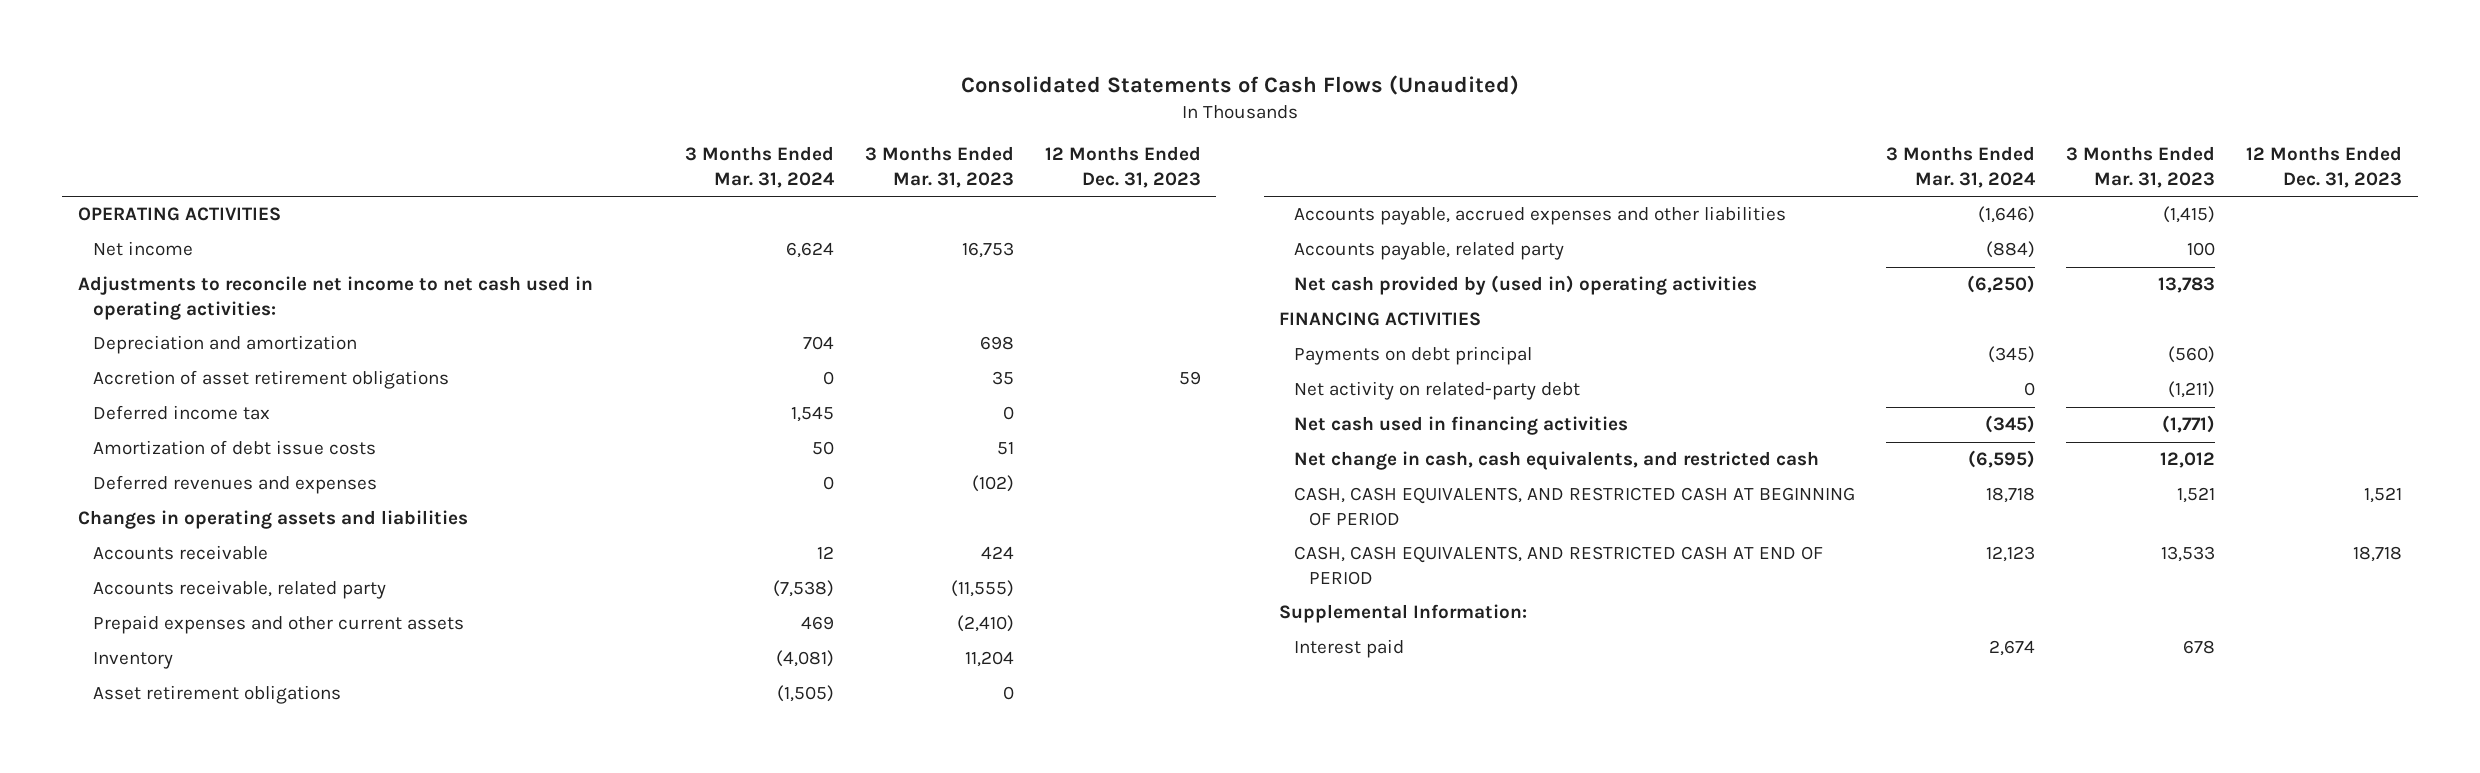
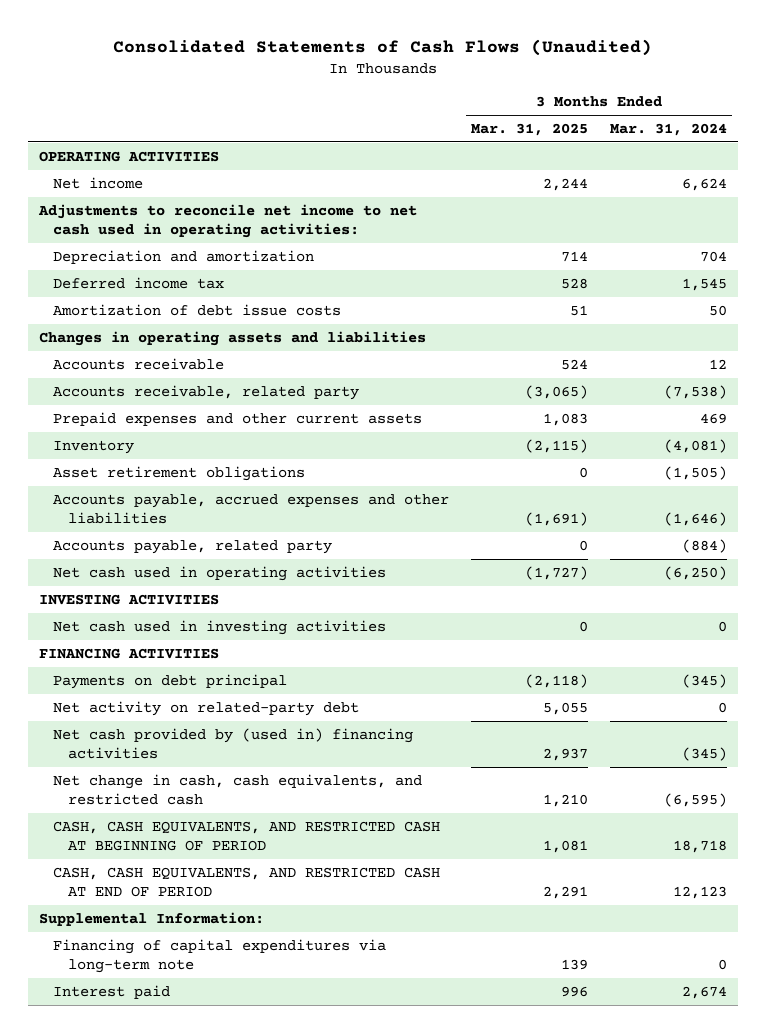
- | 3 Months Ended Mar. 31, 2024 | 3 Months Ended Mar. 31, 2023 | 12 Months Ended Dec. 31, 2023
+ | 3 Months Ended Mar. 31, 2025 | 3 Months Ended Mar. 31, 2024
- Accretion of asset retirement obligations | 0 | 35 | 59
- Deferred revenues and expenses | 0 | (102) |
- Net cash provided by (used in) operating activities | (6,250) | 13,783 |
+ Net cash used in operating activities | (1,727) | (6,250)
+ INVESTING ACTIVITIES
+ Net cash used in investing activities | 0 | 0
- Net cash used in financing activities | (345) | (1,771) |
+ Net cash provided by (used in) financing activities | 2,937 | (345)
+ Financing of capital expenditures via long-term note | 139 | 0

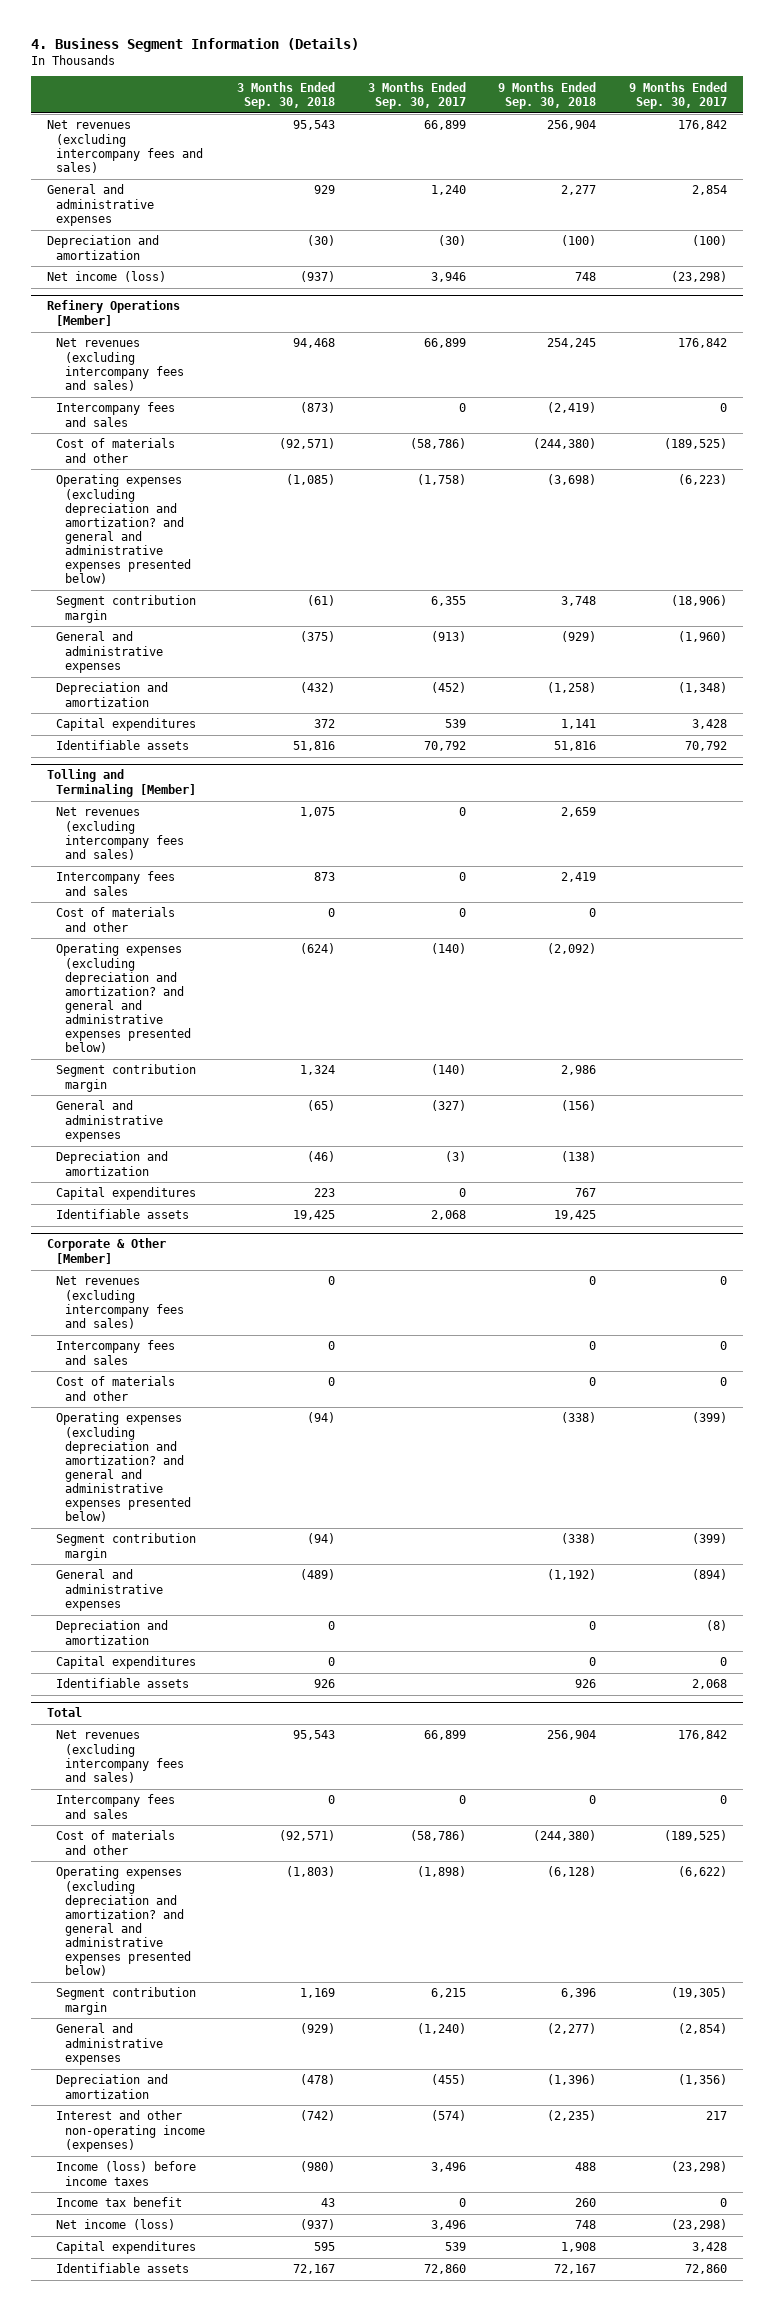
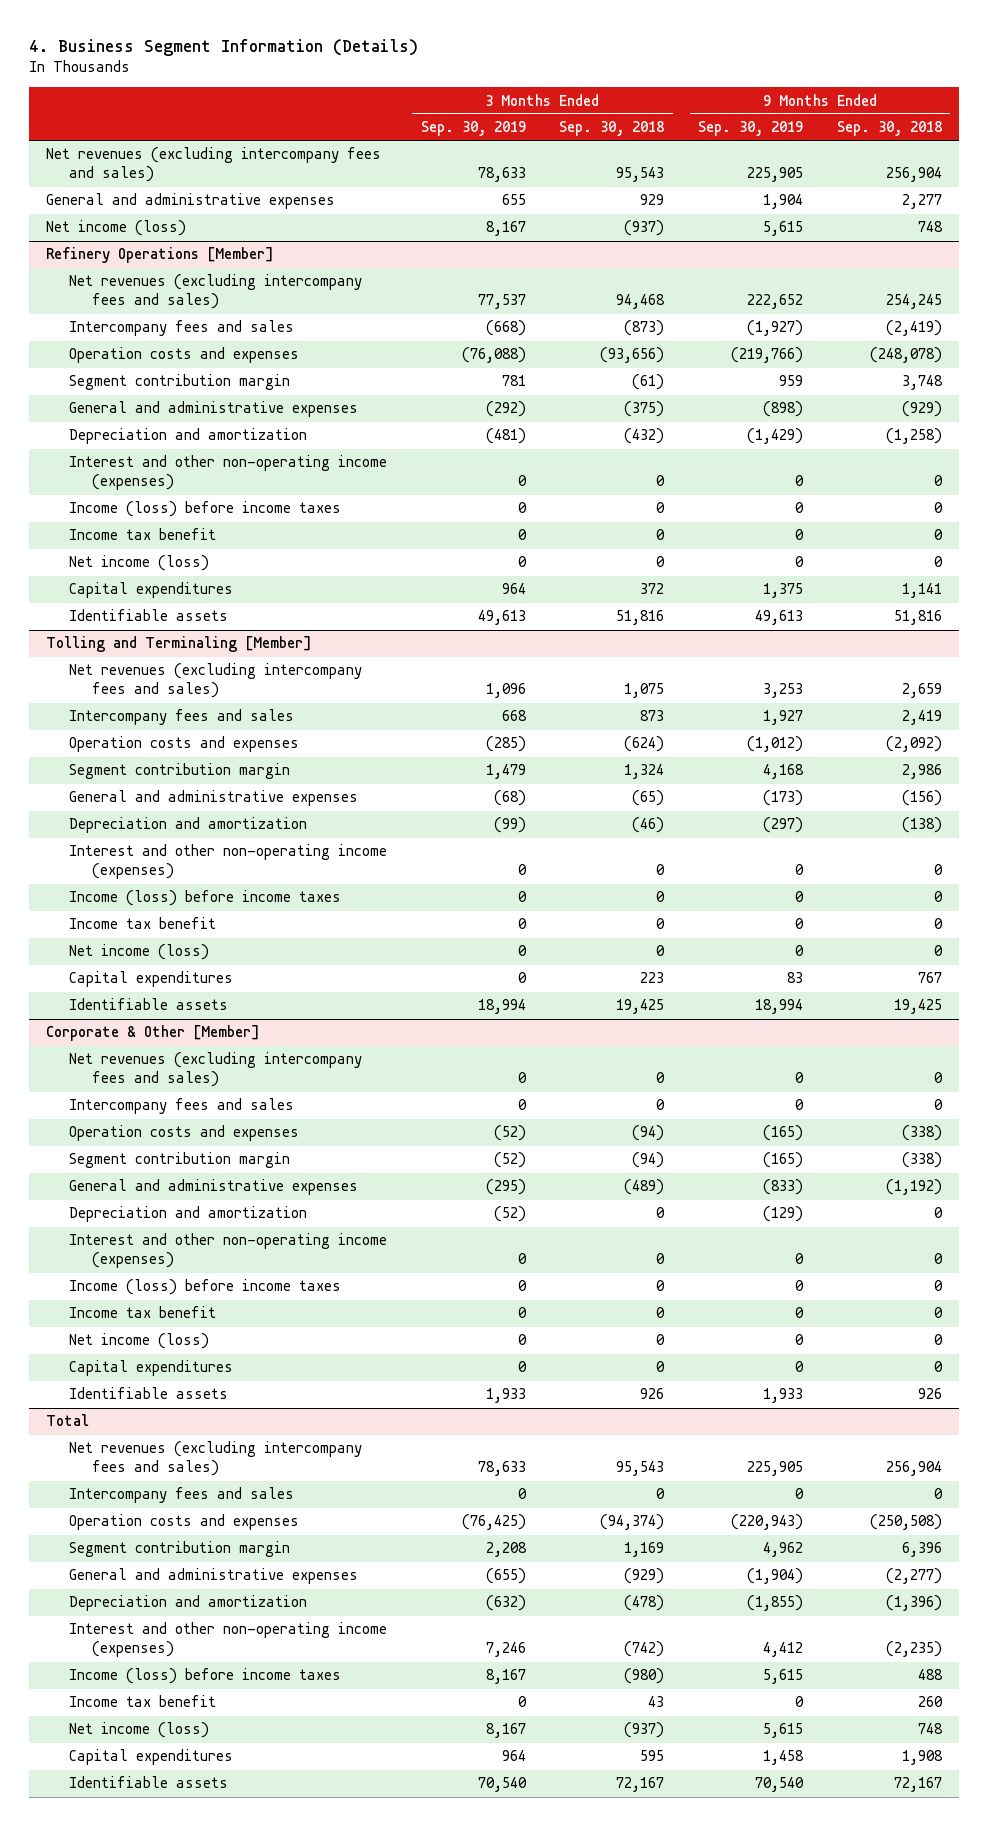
- | 3 Months Ended Sep. 30, 2018 | 3 Months Ended Sep. 30, 2017 | 9 Months Ended Sep. 30, 2018 | 9 Months Ended Sep. 30, 2017
+ | 3 Months Ended Sep. 30, 2019 | 3 Months Ended Sep. 30, 2018 | 9 Months Ended Sep. 30, 2019 | 9 Months Ended Sep. 30, 2018
- Depreciation and amortization | (30) | (30) | (100) | (100)
@ Refinery Operations [Member]
- Cost of materials and other | (92,571) | (58,786) | (244,380) | (189,525)
- Operating expenses (excluding depreciation and amortization? and general and administrative expenses presented below) | (1,085) | (1,758) | (3,698) | (6,223)
+ Operation costs and expenses | (76,088) | (93,656) | (219,766) | (248,078)
+ Interest and other non-operating income (expenses) | 0 | 0 | 0 | 0
+ Income (loss) before income taxes | 0 | 0 | 0 | 0
+ Income tax benefit | 0 | 0 | 0 | 0
+ Net income (loss) | 0 | 0 | 0 | 0
@ Tolling and Terminaling [Member]
- Cost of materials and other | 0 | 0 | 0 |
- Operating expenses (excluding depreciation and amortization? and general and administrative expenses presented below) | (624) | (140) | (2,092) |
+ Operation costs and expenses | (285) | (624) | (1,012) | (2,092)
+ Interest and other non-operating income (expenses) | 0 | 0 | 0 | 0
+ Income (loss) before income taxes | 0 | 0 | 0 | 0
+ Income tax benefit | 0 | 0 | 0 | 0
+ Net income (loss) | 0 | 0 | 0 | 0
@ Corporate & Other [Member]
- Cost of materials and other | 0 | | 0 | 0
- Operating expenses (excluding depreciation and amortization? and general and administrative expenses presented below) | (94) | | (338) | (399)
+ Operation costs and expenses | (52) | (94) | (165) | (338)
+ Interest and other non-operating income (expenses) | 0 | 0 | 0 | 0
+ Income (loss) before income taxes | 0 | 0 | 0 | 0
+ Income tax benefit | 0 | 0 | 0 | 0
+ Net income (loss) | 0 | 0 | 0 | 0
@ Total
- Cost of materials and other | (92,571) | (58,786) | (244,380) | (189,525)
- Operating expenses (excluding depreciation and amortization? and general and administrative expenses presented below) | (1,803) | (1,898) | (6,128) | (6,622)
+ Operation costs and expenses | (76,425) | (94,374) | (220,943) | (250,508)

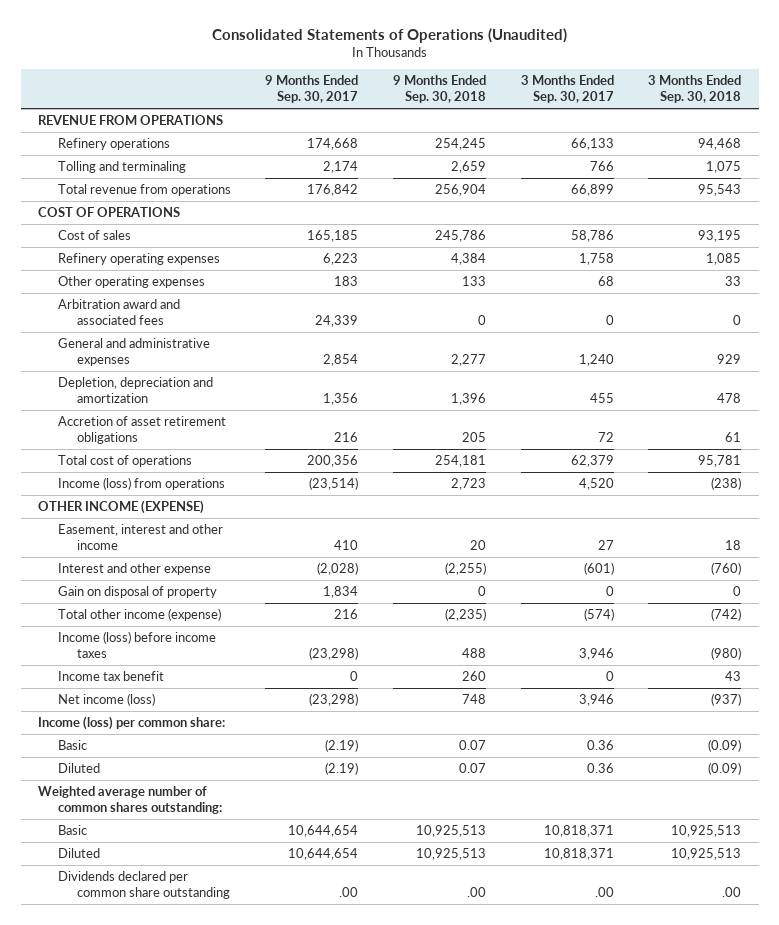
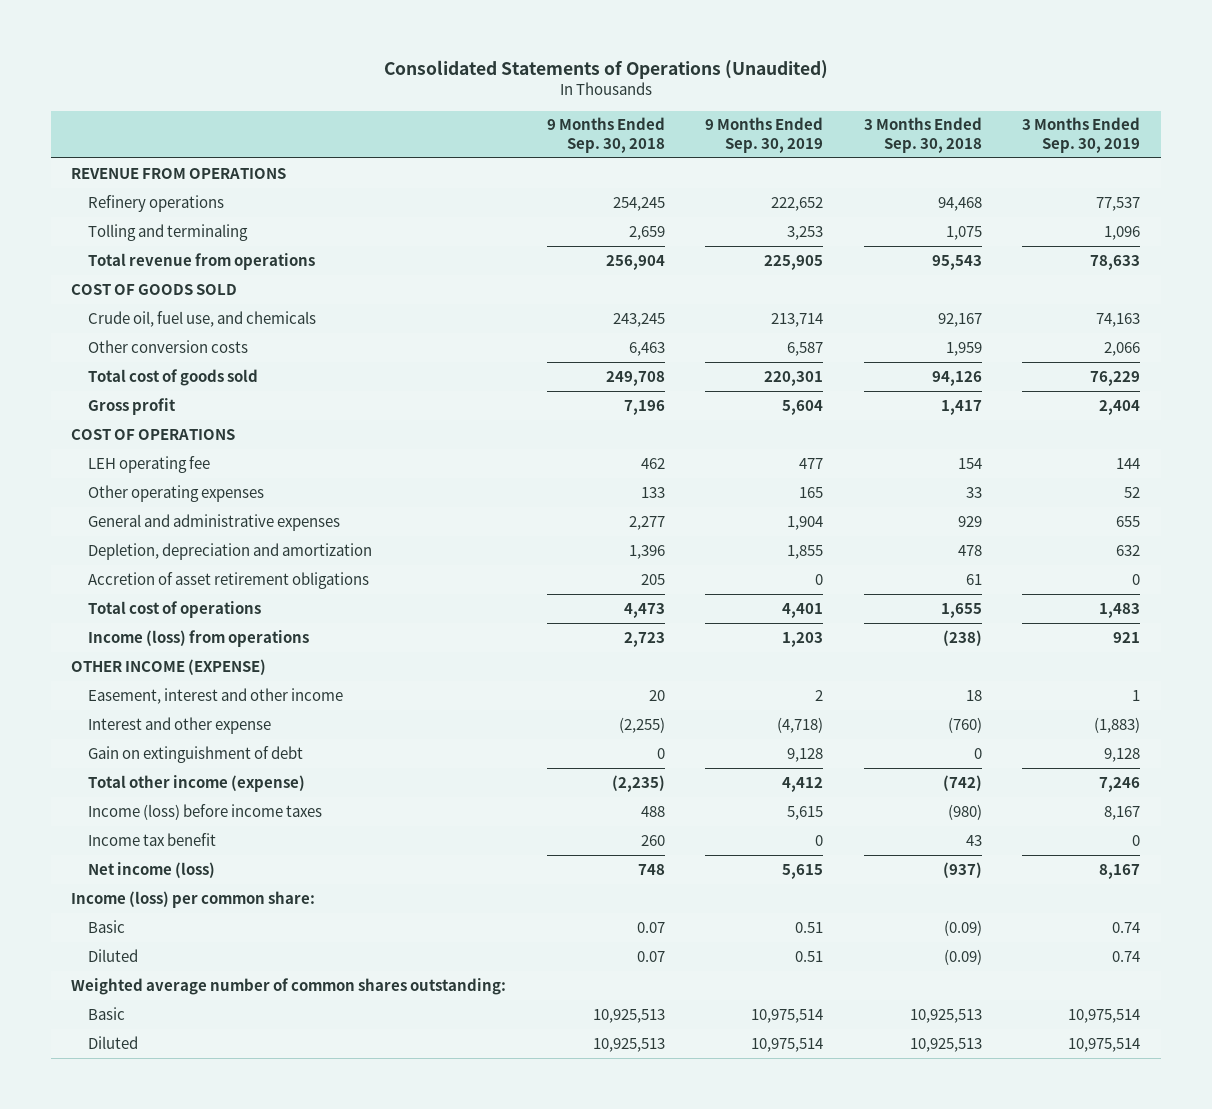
- | 9 Months Ended Sep. 30, 2017 | 9 Months Ended Sep. 30, 2018 | 3 Months Ended Sep. 30, 2017 | 3 Months Ended Sep. 30, 2018
+ | 9 Months Ended Sep. 30, 2018 | 9 Months Ended Sep. 30, 2019 | 3 Months Ended Sep. 30, 2018 | 3 Months Ended Sep. 30, 2019
+ COST OF GOODS SOLD
+ Crude oil, fuel use, and chemicals | 243,245 | 213,714 | 92,167 | 74,163
+ Other conversion costs | 6,463 | 6,587 | 1,959 | 2,066
+ Total cost of goods sold | 249,708 | 220,301 | 94,126 | 76,229
+ Gross profit | 7,196 | 5,604 | 1,417 | 2,404
- Cost of sales | 165,185 | 245,786 | 58,786 | 93,195
- Refinery operating expenses | 6,223 | 4,384 | 1,758 | 1,085
+ LEH operating fee | 462 | 477 | 154 | 144
- Arbitration award and associated fees | 24,339 | 0 | 0 | 0
- Total cost of operations | 200,356 | 254,181 | 62,379 | 95,781
+ Total cost of operations | 4,473 | 4,401 | 1,655 | 1,483
- Gain on disposal of property | 1,834 | 0 | 0 | 0
+ Gain on extinguishment of debt | 0 | 9,128 | 0 | 9,128
- Dividends declared per common share outstanding | .00 | .00 | .00 | .00

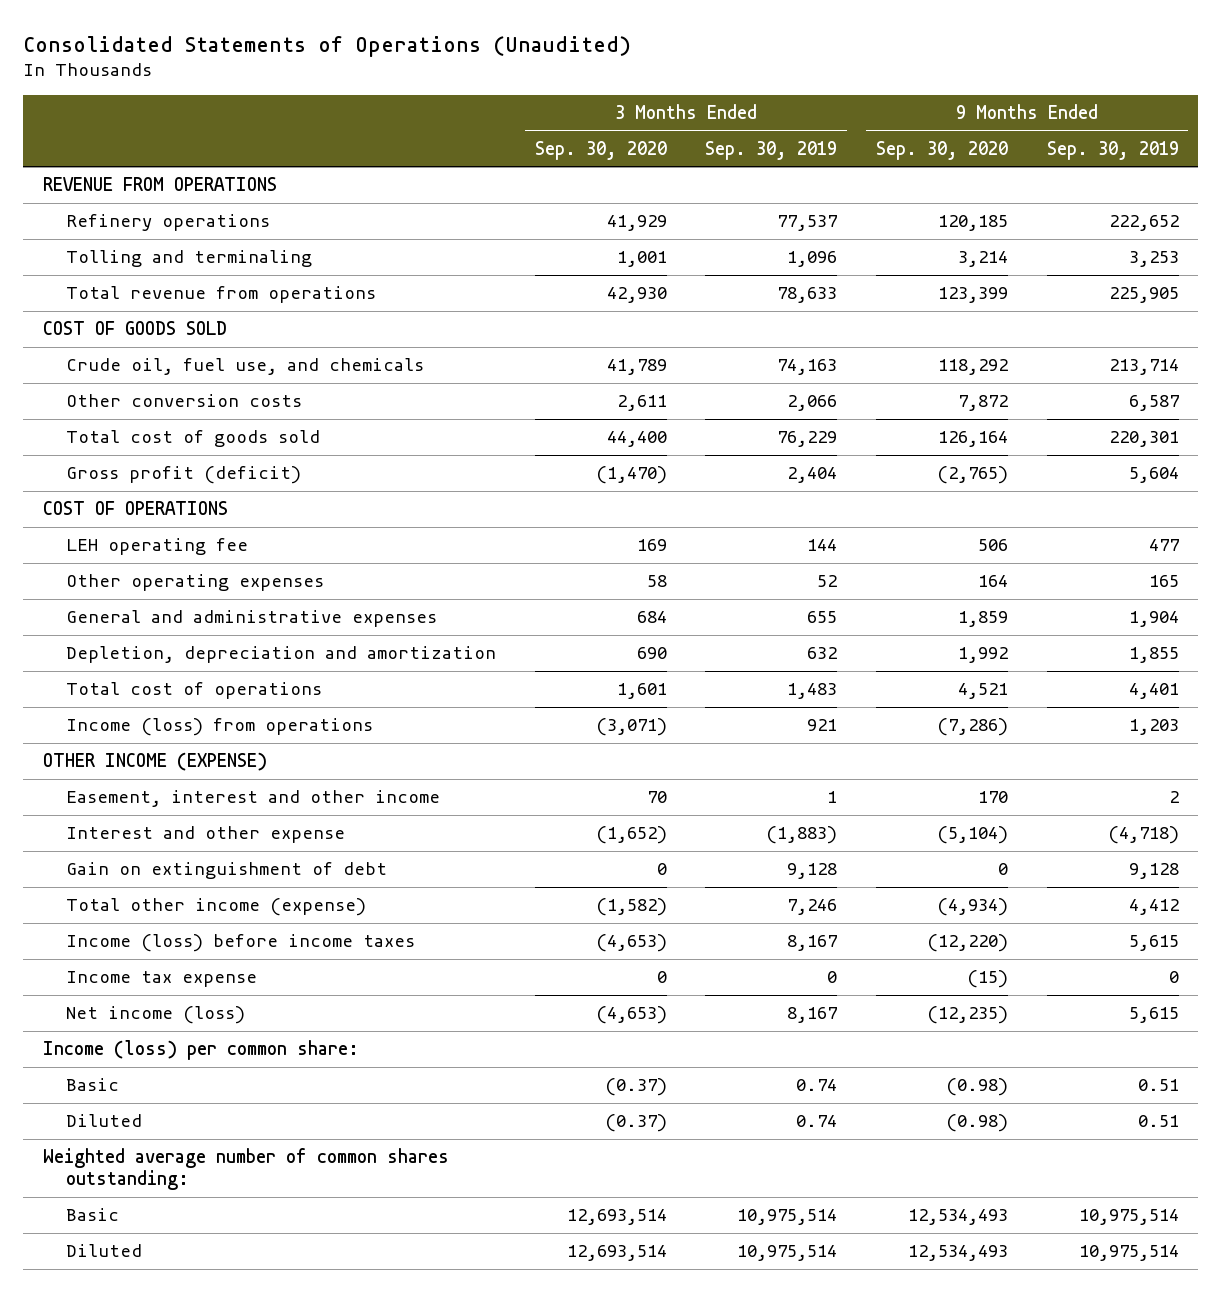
- | 9 Months Ended Sep. 30, 2018 | 9 Months Ended Sep. 30, 2019 | 3 Months Ended Sep. 30, 2018 | 3 Months Ended Sep. 30, 2019
+ | 3 Months Ended Sep. 30, 2020 | 3 Months Ended Sep. 30, 2019 | 9 Months Ended Sep. 30, 2020 | 9 Months Ended Sep. 30, 2019
- Gross profit | 7,196 | 5,604 | 1,417 | 2,404
+ Gross profit (deficit) | (1,470) | 2,404 | (2,765) | 5,604
- Accretion of asset retirement obligations | 205 | 0 | 61 | 0
- Income tax benefit | 260 | 0 | 43 | 0
+ Income tax expense | 0 | 0 | (15) | 0

